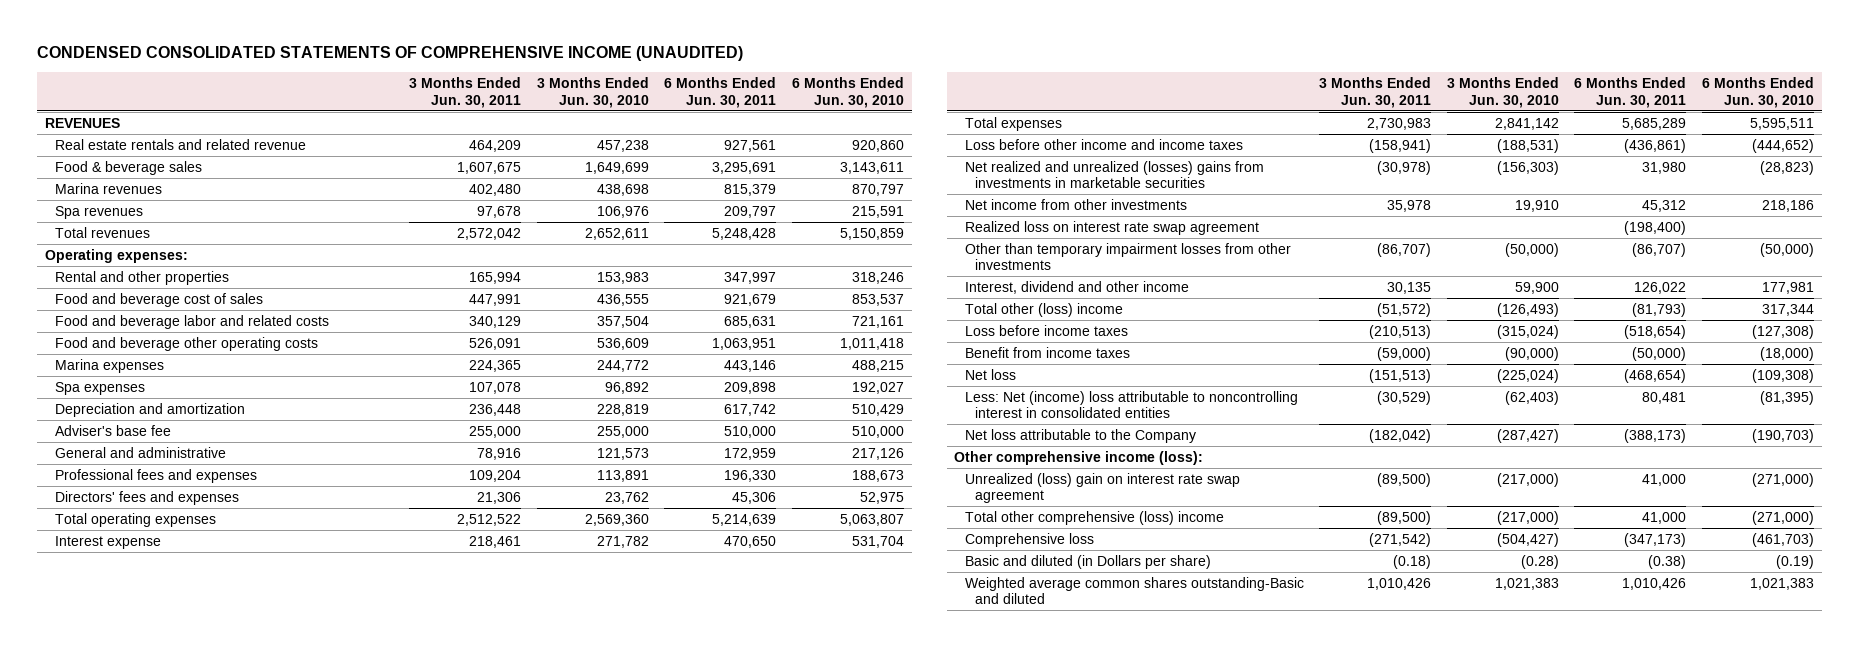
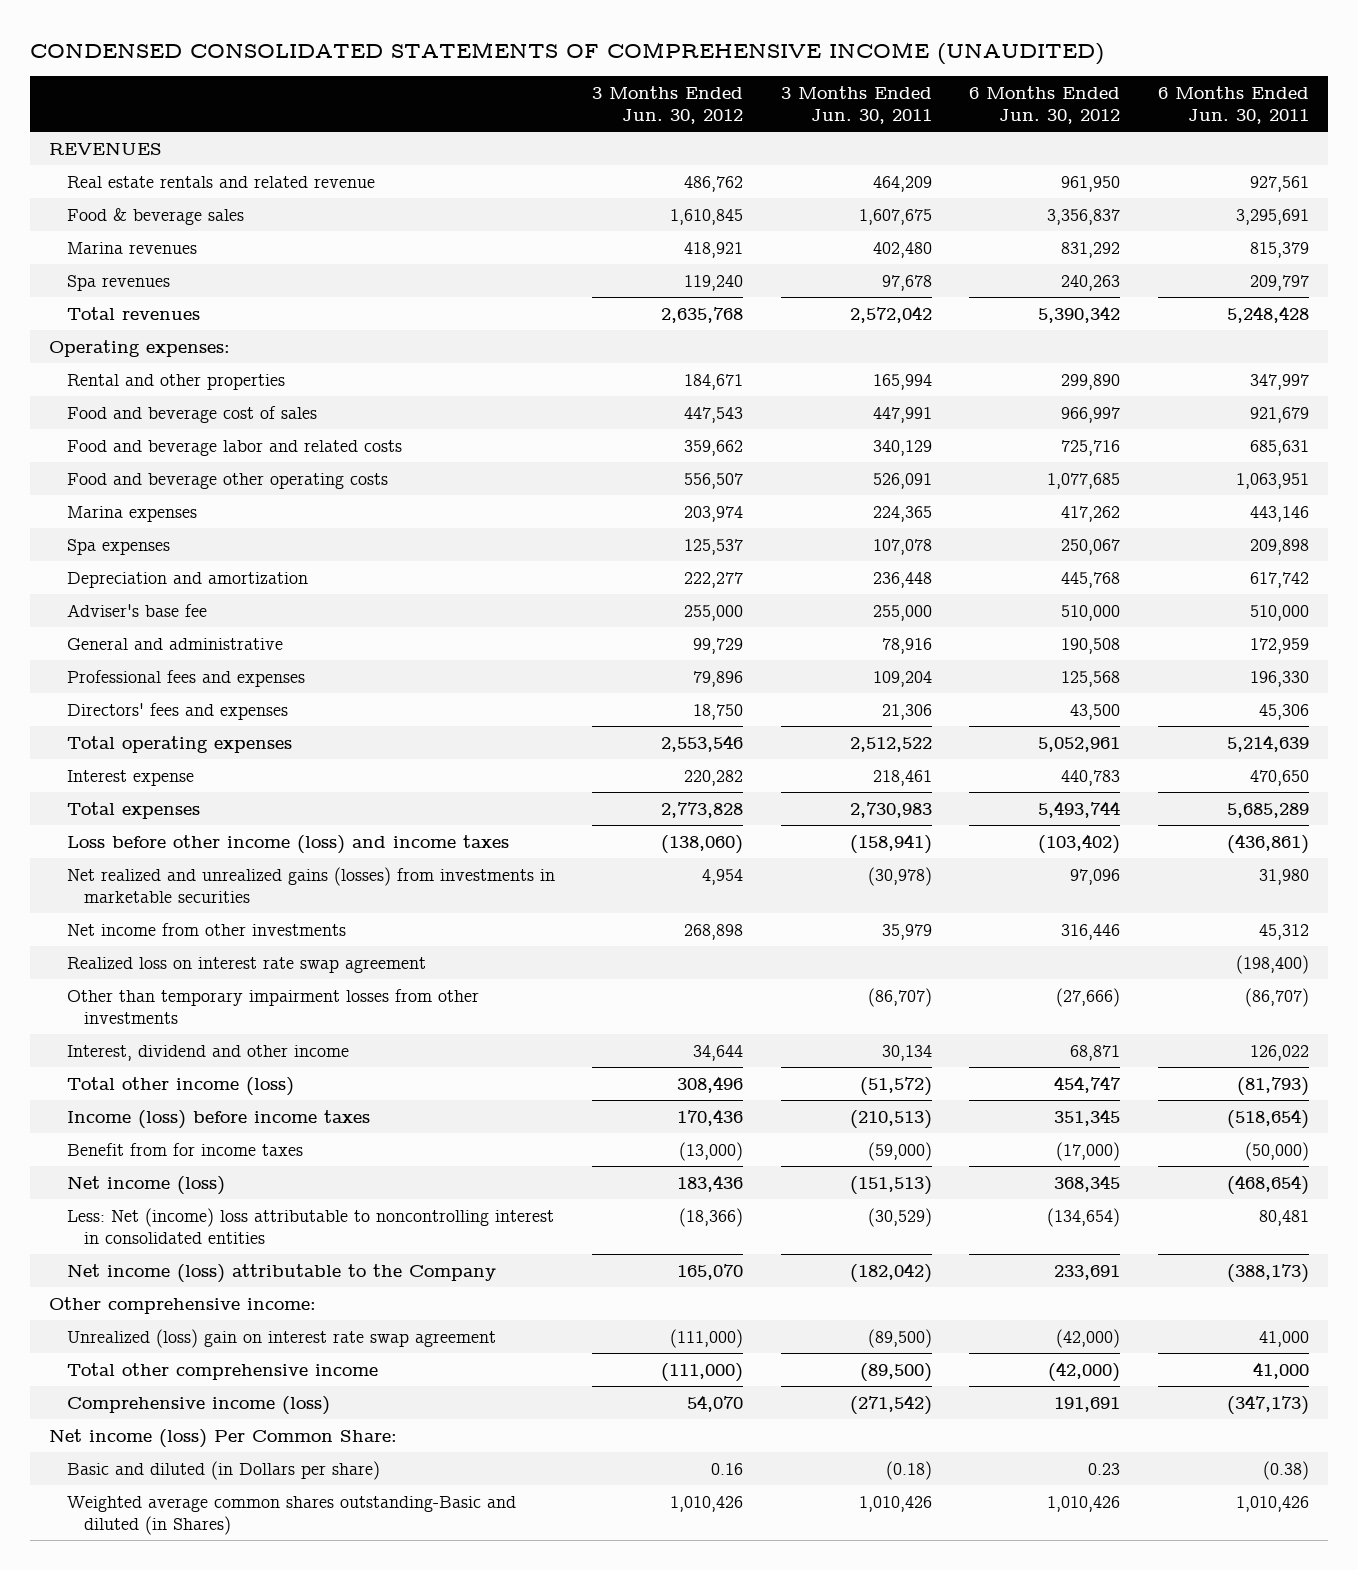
- | 3 Months Ended Jun. 30, 2011 | 3 Months Ended Jun. 30, 2010 | 6 Months Ended Jun. 30, 2011 | 6 Months Ended Jun. 30, 2010
+ | 3 Months Ended Jun. 30, 2012 | 3 Months Ended Jun. 30, 2011 | 6 Months Ended Jun. 30, 2012 | 6 Months Ended Jun. 30, 2011
- Loss before other income and income taxes | (158,941) | (188,531) | (436,861) | (444,652)
- Net realized and unrealized (losses) gains from investments in marketable securities | (30,978) | (156,303) | 31,980 | (28,823)
- Net income from other investments | 35,978 | 19,910 | 45,312 | 218,186
+ Loss before other income (loss) and income taxes | (138,060) | (158,941) | (103,402) | (436,861)
+ Net realized and unrealized gains (losses) from investments in marketable securities | 4,954 | (30,978) | 97,096 | 31,980
+ Net income from other investments | 268,898 | 35,979 | 316,446 | 45,312
- Interest, dividend and other income | 30,135 | 59,900 | 126,022 | 177,981
- Total other (loss) income | (51,572) | (126,493) | (81,793) | 317,344
- Loss before income taxes | (210,513) | (315,024) | (518,654) | (127,308)
- Benefit from income taxes | (59,000) | (90,000) | (50,000) | (18,000)
- Net loss | (151,513) | (225,024) | (468,654) | (109,308)
+ Interest, dividend and other income | 34,644 | 30,134 | 68,871 | 126,022
+ Total other income (loss) | 308,496 | (51,572) | 454,747 | (81,793)
+ Income (loss) before income taxes | 170,436 | (210,513) | 351,345 | (518,654)
+ Benefit from for income taxes | (13,000) | (59,000) | (17,000) | (50,000)
+ Net income (loss) | 183,436 | (151,513) | 368,345 | (468,654)
- Net loss attributable to the Company | (182,042) | (287,427) | (388,173) | (190,703)
- Other comprehensive income (loss):
+ Net income (loss) attributable to the Company | 165,070 | (182,042) | 233,691 | (388,173)
+ Other comprehensive income:
- Total other comprehensive (loss) income | (89,500) | (217,000) | 41,000 | (271,000)
- Comprehensive loss | (271,542) | (504,427) | (347,173) | (461,703)
+ Total other comprehensive income | (111,000) | (89,500) | (42,000) | 41,000
+ Comprehensive income (loss) | 54,070 | (271,542) | 191,691 | (347,173)
+ Net income (loss) Per Common Share:
- Weighted average common shares outstanding-Basic and diluted | 1,010,426 | 1,021,383 | 1,010,426 | 1,021,383
+ Weighted average common shares outstanding-Basic and diluted (in Shares) | 1,010,426 | 1,010,426 | 1,010,426 | 1,010,426

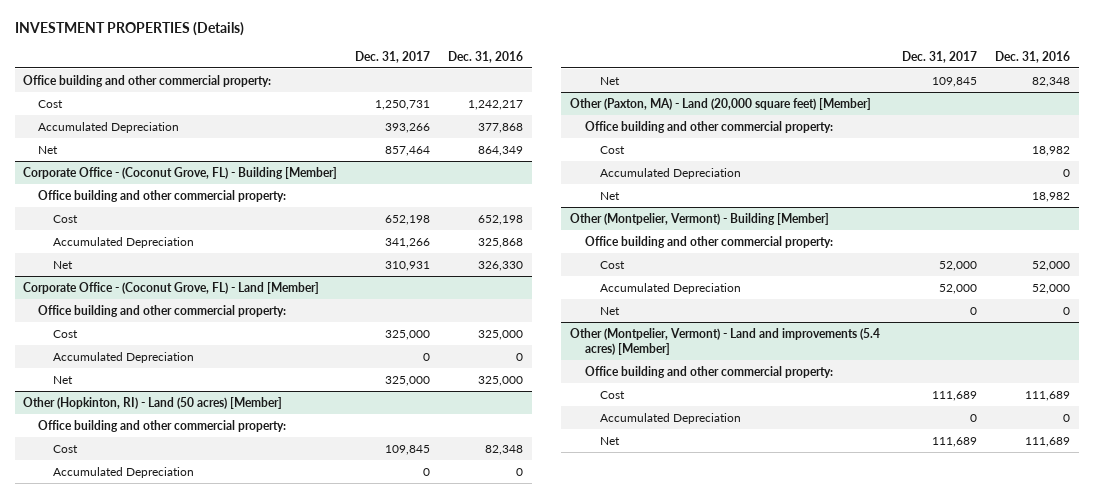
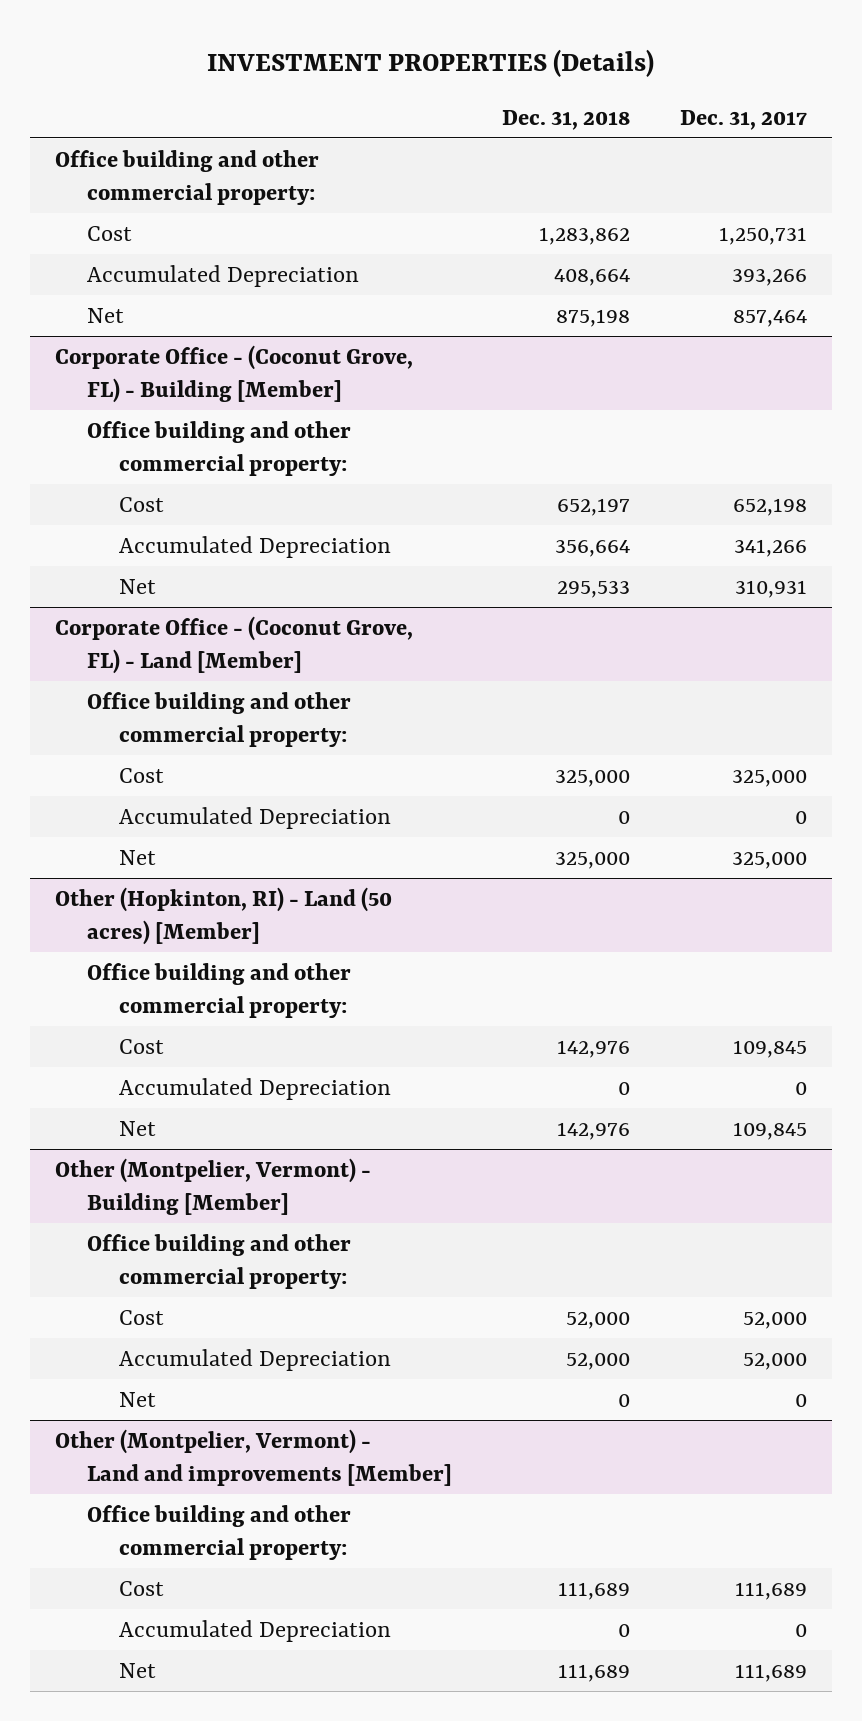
- | Dec. 31, 2017 | Dec. 31, 2016
+ | Dec. 31, 2018 | Dec. 31, 2017
- Other (Paxton, MA) - Land (20,000 square feet) [Member]
- Office building and other commercial property:
- Cost | | 18,982
- Accumulated Depreciation | | 0
- Net | | 18,982
- Other (Montpelier, Vermont) - Land and improvements (5.4 acres) [Member]
+ Other (Montpelier, Vermont) - Land and improvements [Member]

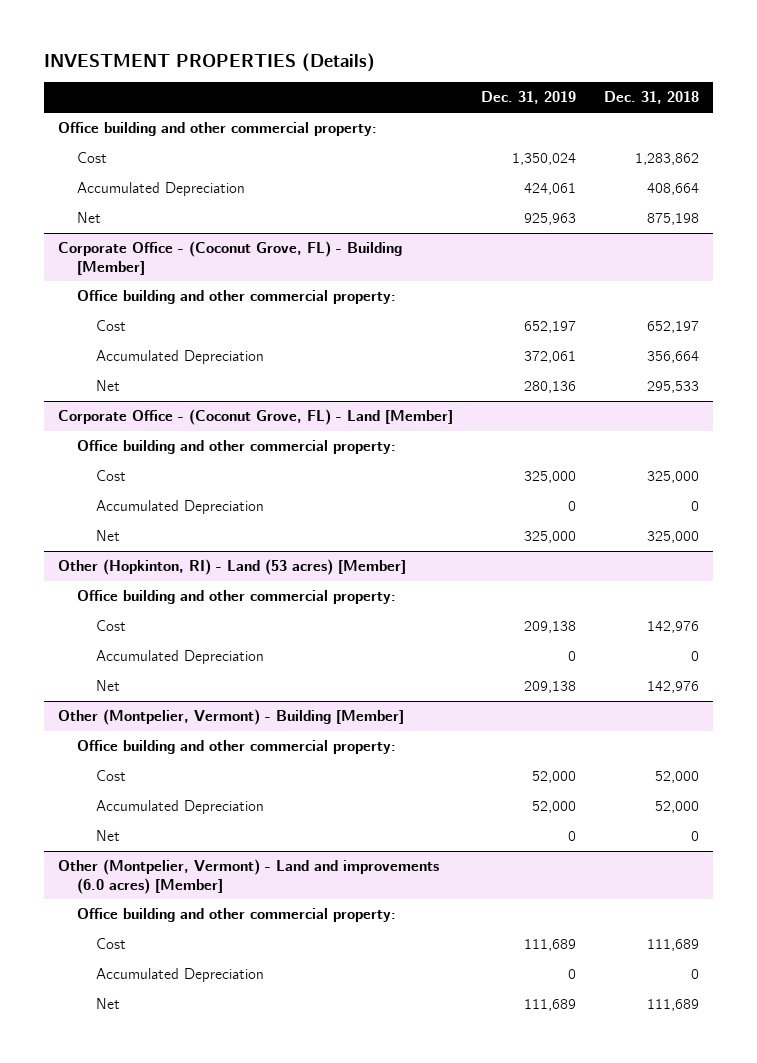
- | Dec. 31, 2018 | Dec. 31, 2017
+ | Dec. 31, 2019 | Dec. 31, 2018
- Other (Hopkinton, RI) - Land (50 acres) [Member]
+ Other (Hopkinton, RI) - Land (53 acres) [Member]
- Other (Montpelier, Vermont) - Land and improvements [Member]
+ Other (Montpelier, Vermont) - Land and improvements (6.0 acres) [Member]

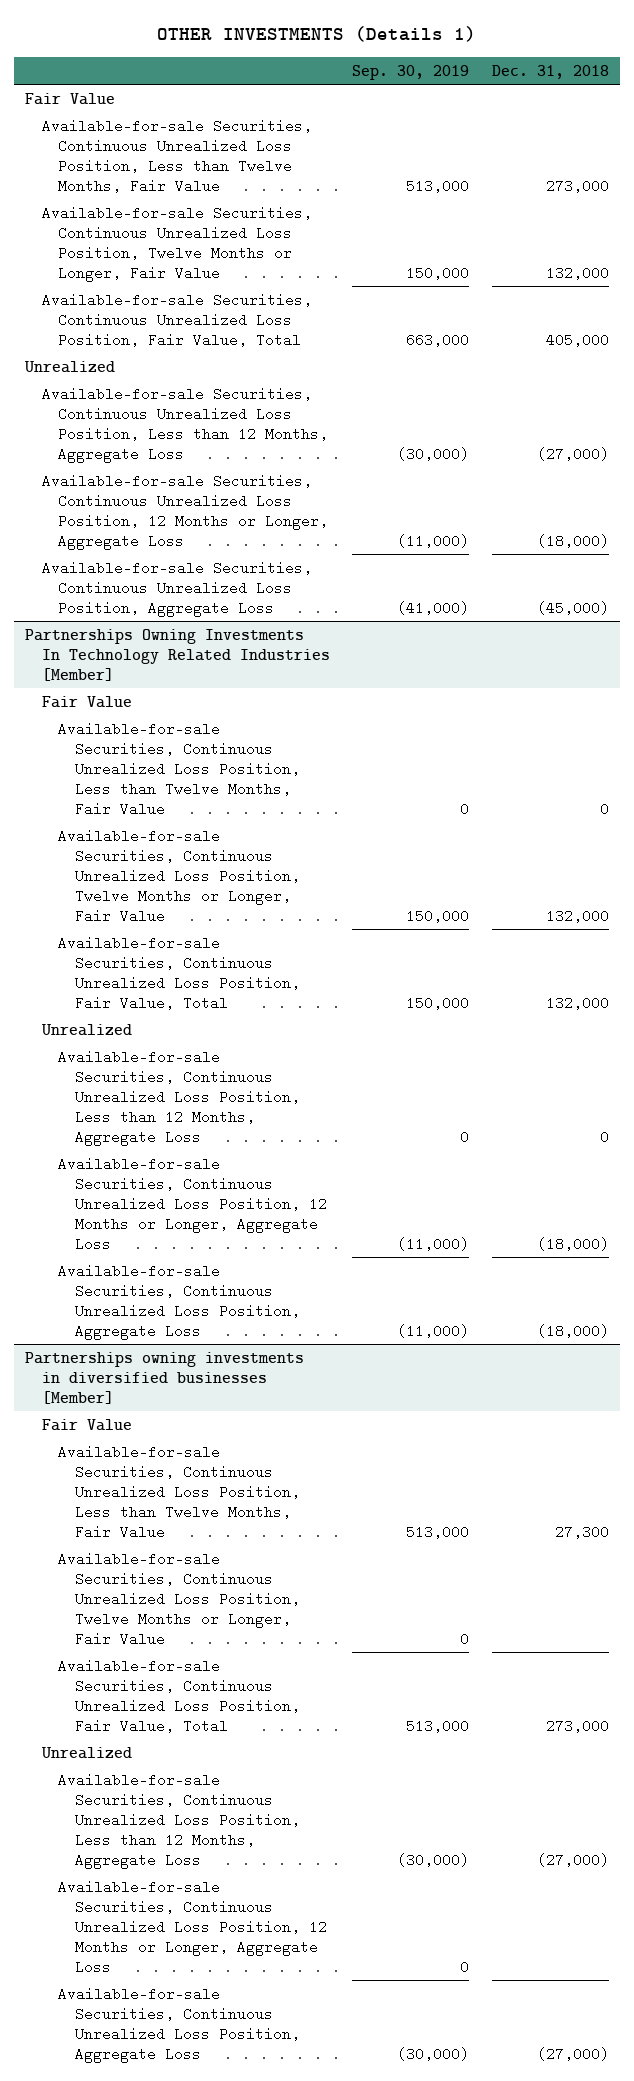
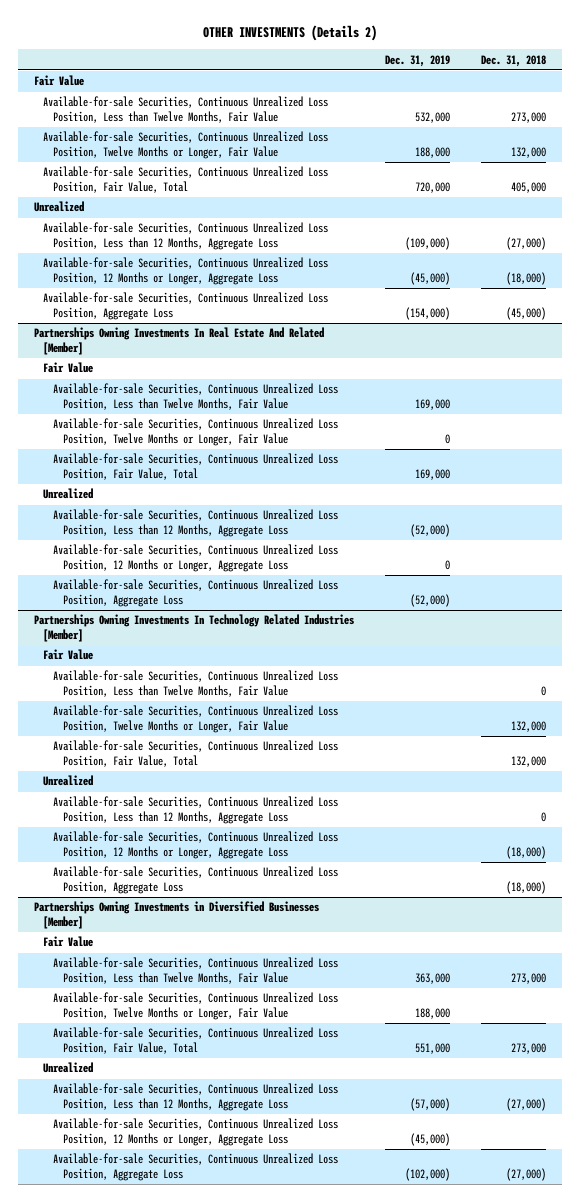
- OTHER INVESTMENTS (Details 1)
+ OTHER INVESTMENTS (Details 2)
- | Sep. 30, 2019 | Dec. 31, 2018
+ | Dec. 31, 2019 | Dec. 31, 2018
+ Partnerships Owning Investments In Real Estate And Related [Member]
+ Fair Value
+ Available-for-sale Securities, Continuous Unrealized Loss Position, Less than Twelve Months, Fair Value | 169,000 |
+ Available-for-sale Securities, Continuous Unrealized Loss Position, Twelve Months or Longer, Fair Value | 0 |
+ Available-for-sale Securities, Continuous Unrealized Loss Position, Fair Value, Total | 169,000 |
+ Unrealized
+ Available-for-sale Securities, Continuous Unrealized Loss Position, Less than 12 Months, Aggregate Loss | (52,000) |
+ Available-for-sale Securities, Continuous Unrealized Loss Position, 12 Months or Longer, Aggregate Loss | 0 |
+ Available-for-sale Securities, Continuous Unrealized Loss Position, Aggregate Loss | (52,000) |
- Partnerships owning investments in diversified businesses [Member]
+ Partnerships Owning Investments in Diversified Businesses [Member]
- Available-for-sale Securities, Continuous Unrealized Loss Position, Less than Twelve Months, Fair Value | 513,000 | 27,300
+ Available-for-sale Securities, Continuous Unrealized Loss Position, Less than Twelve Months, Fair Value | 363,000 | 273,000

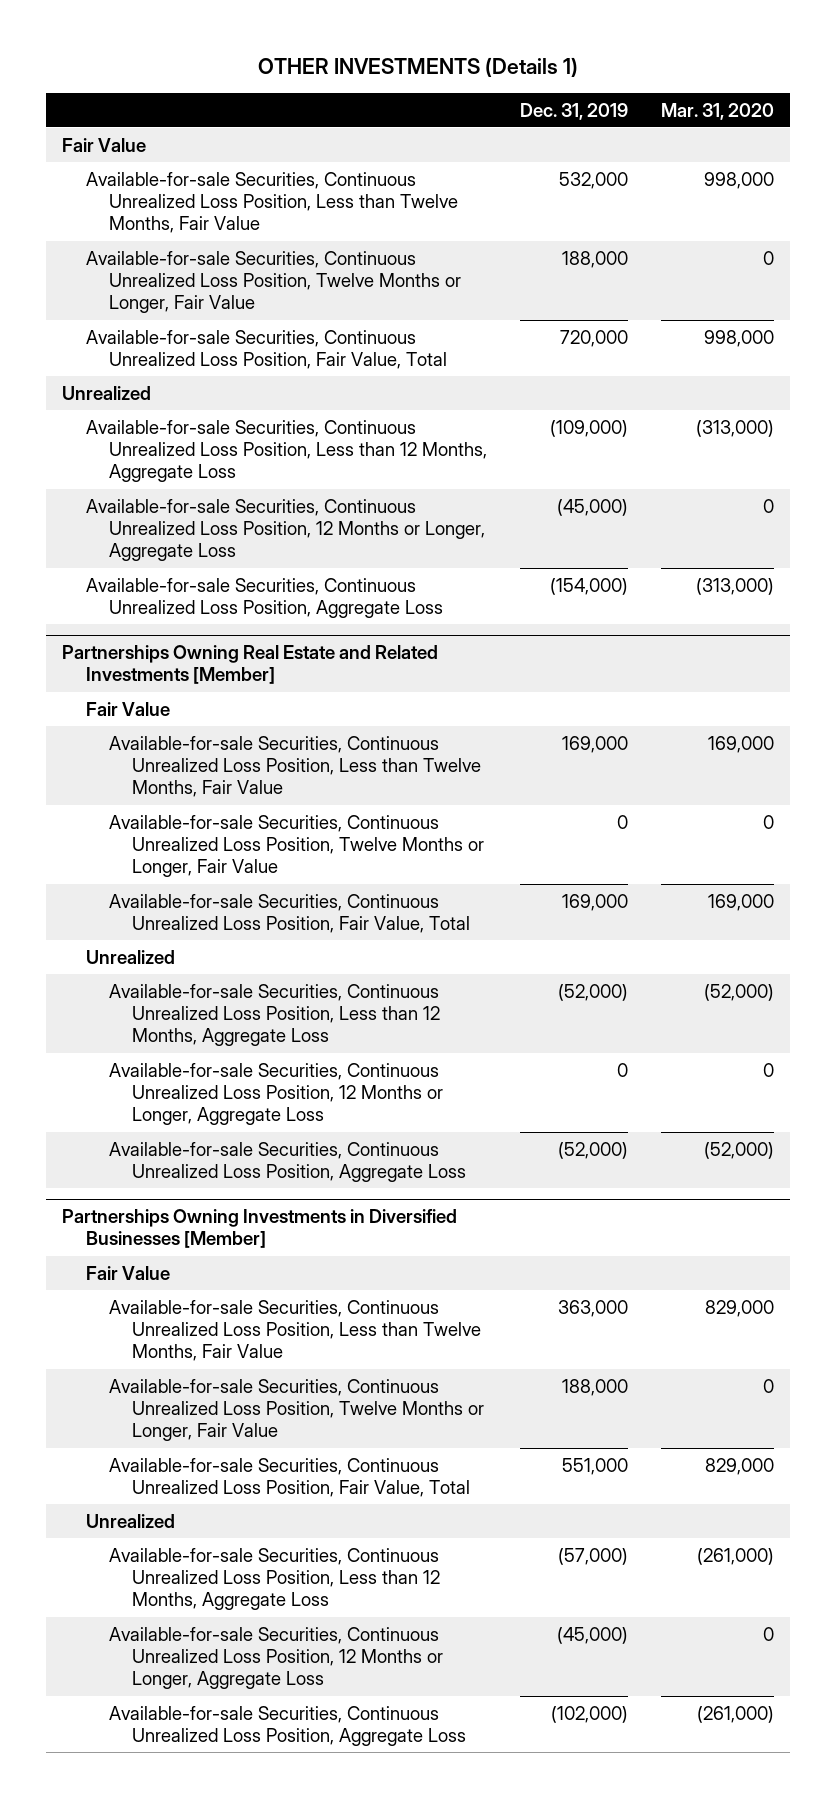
- OTHER INVESTMENTS (Details 2)
+ OTHER INVESTMENTS (Details 1)
- | Dec. 31, 2019 | Dec. 31, 2018
+ | Dec. 31, 2019 | Mar. 31, 2020
- Partnerships Owning Investments In Real Estate And Related [Member]
+ Partnerships Owning Real Estate and Related Investments [Member]
- Partnerships Owning Investments In Technology Related Industries [Member]
- Fair Value
- Available-for-sale Securities, Continuous Unrealized Loss Position, Less than Twelve Months, Fair Value | | 0
- Available-for-sale Securities, Continuous Unrealized Loss Position, Twelve Months or Longer, Fair Value | | 132,000
- Available-for-sale Securities, Continuous Unrealized Loss Position, Fair Value, Total | | 132,000
- Unrealized
- Available-for-sale Securities, Continuous Unrealized Loss Position, Less than 12 Months, Aggregate Loss | | 0
- Available-for-sale Securities, Continuous Unrealized Loss Position, 12 Months or Longer, Aggregate Loss | | (18,000)
- Available-for-sale Securities, Continuous Unrealized Loss Position, Aggregate Loss | | (18,000)

